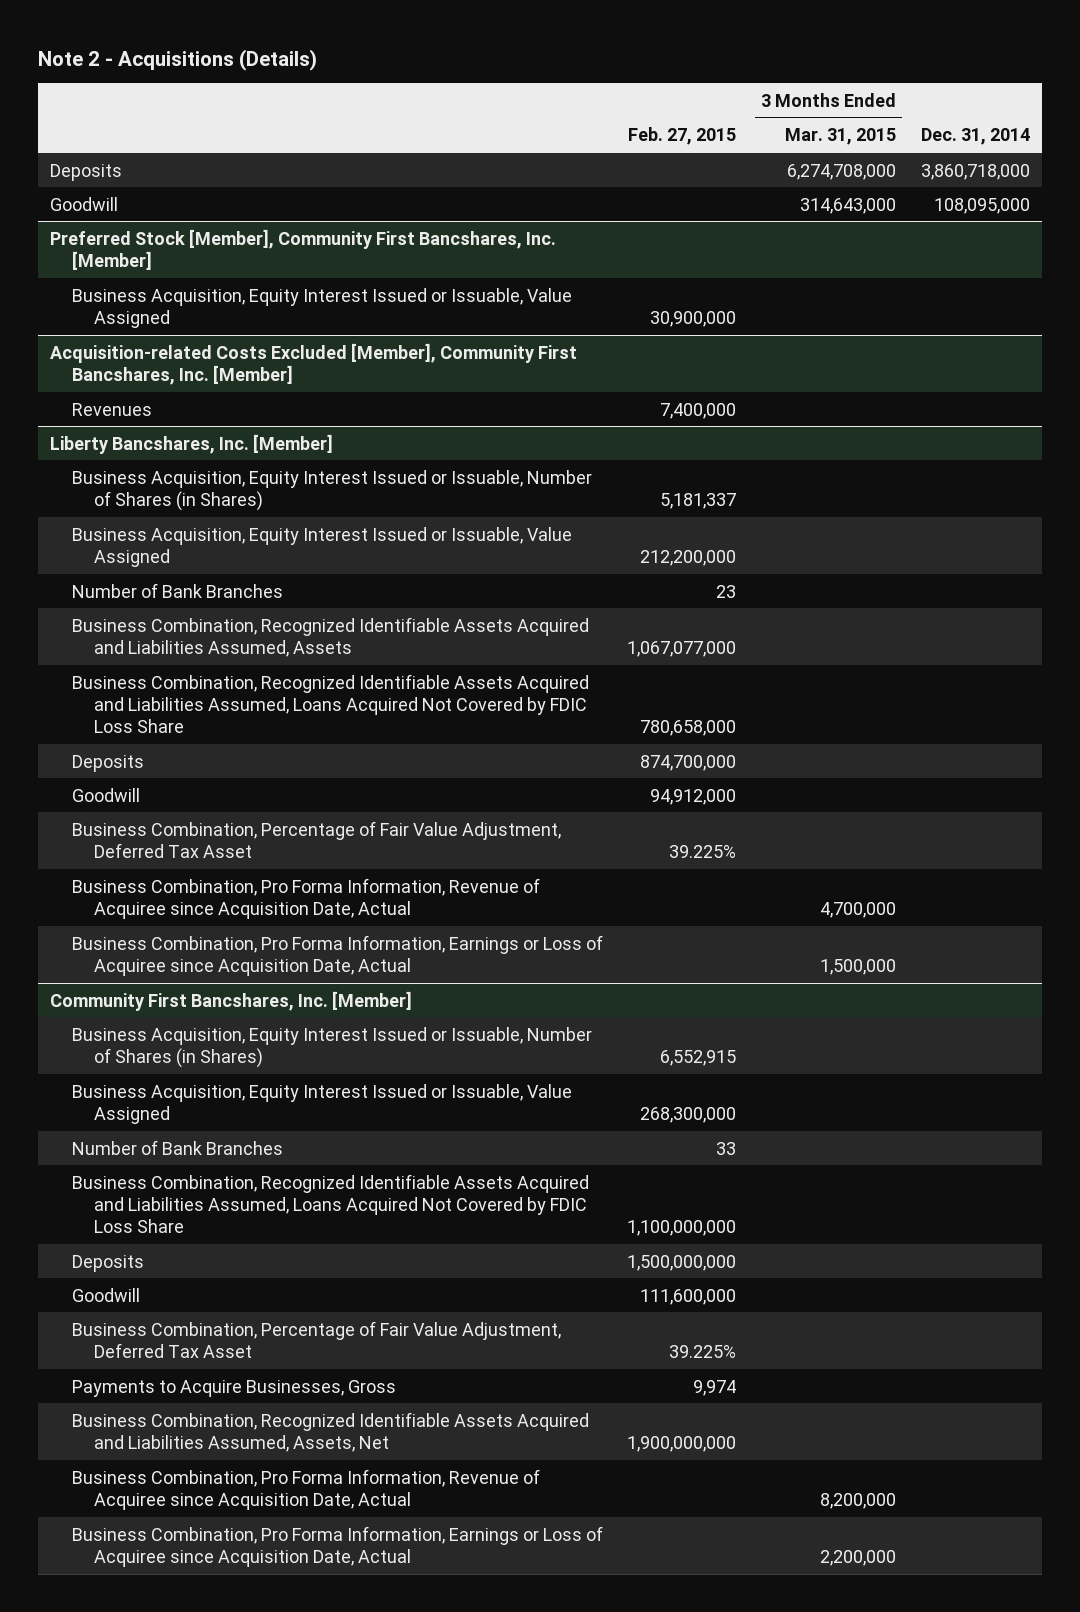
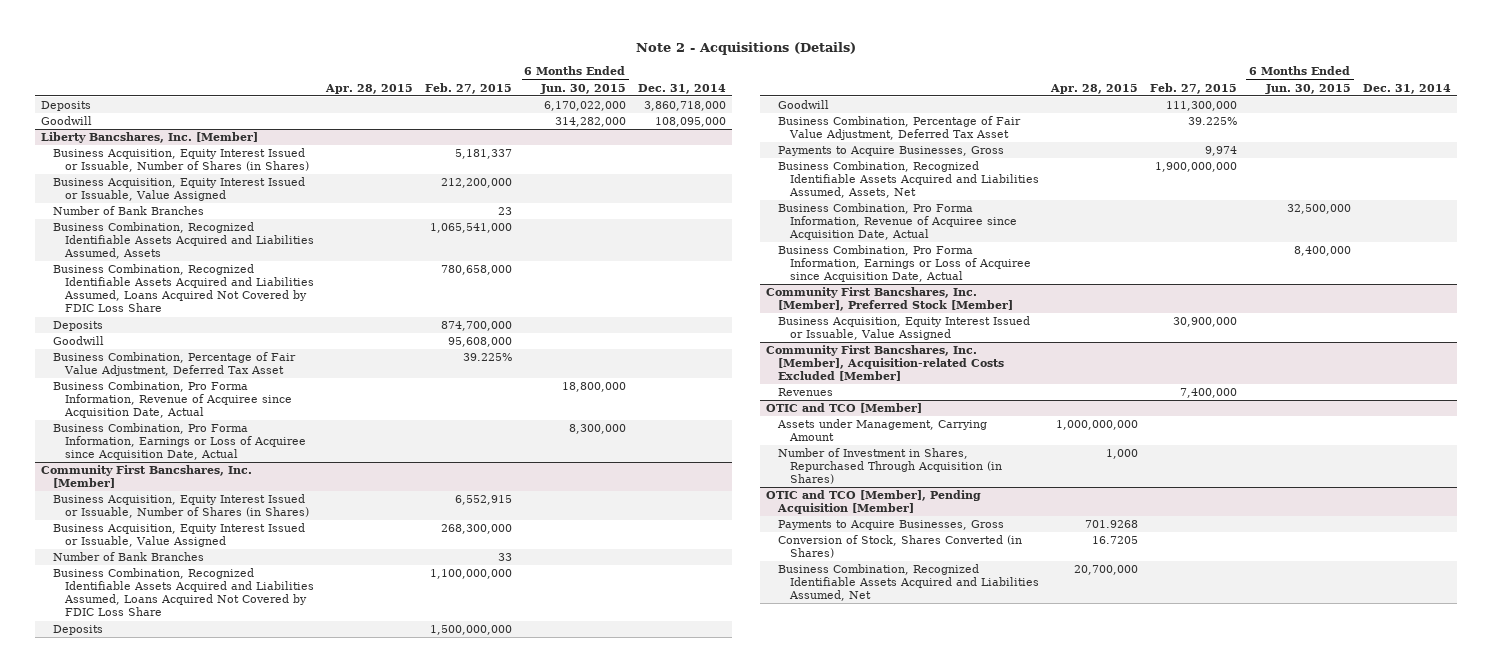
- | Feb. 27, 2015 | 3 Months Ended Mar. 31, 2015 | Dec. 31, 2014
+ | Apr. 28, 2015 | Feb. 27, 2015 | 6 Months Ended Jun. 30, 2015 | Dec. 31, 2014
- Preferred Stock [Member], Community First Bancshares, Inc. [Member]
- Business Acquisition, Equity Interest Issued or Issuable, Value Assigned | 30,900,000 | |
- Acquisition-related Costs Excluded [Member], Community First Bancshares, Inc. [Member]
- Revenues | 7,400,000 | |
@ Liberty Bancshares, Inc. [Member]
- Business Combination, Recognized Identifiable Assets Acquired and Liabilities Assumed, Assets | 1,067,077,000 | |
+ Business Combination, Recognized Identifiable Assets Acquired and Liabilities Assumed, Assets | | 1,065,541,000 | |
- Goodwill | 94,912,000 | |
+ Goodwill | | 95,608,000 | |
@ Community First Bancshares, Inc. [Member]
- Goodwill | 111,600,000 | |
+ Goodwill | | 111,300,000 | |
+ Community First Bancshares, Inc. [Member], Preferred Stock [Member]
+ Business Acquisition, Equity Interest Issued or Issuable, Value Assigned | | 30,900,000 | |
+ Community First Bancshares, Inc. [Member], Acquisition-related Costs Excluded [Member]
+ Revenues | | 7,400,000 | |
+ OTIC and TCO [Member]
+ Assets under Management, Carrying Amount | 1,000,000,000 | | |
+ Number of Investment in Shares, Repurchased Through Acquisition (in Shares) | 1,000 | | |
+ OTIC and TCO [Member], Pending Acquisition [Member]
+ Payments to Acquire Businesses, Gross | 701.9268 | | |
+ Conversion of Stock, Shares Converted (in Shares) | 16.7205 | | |
+ Business Combination, Recognized Identifiable Assets Acquired and Liabilities Assumed, Net | 20,700,000 | | |

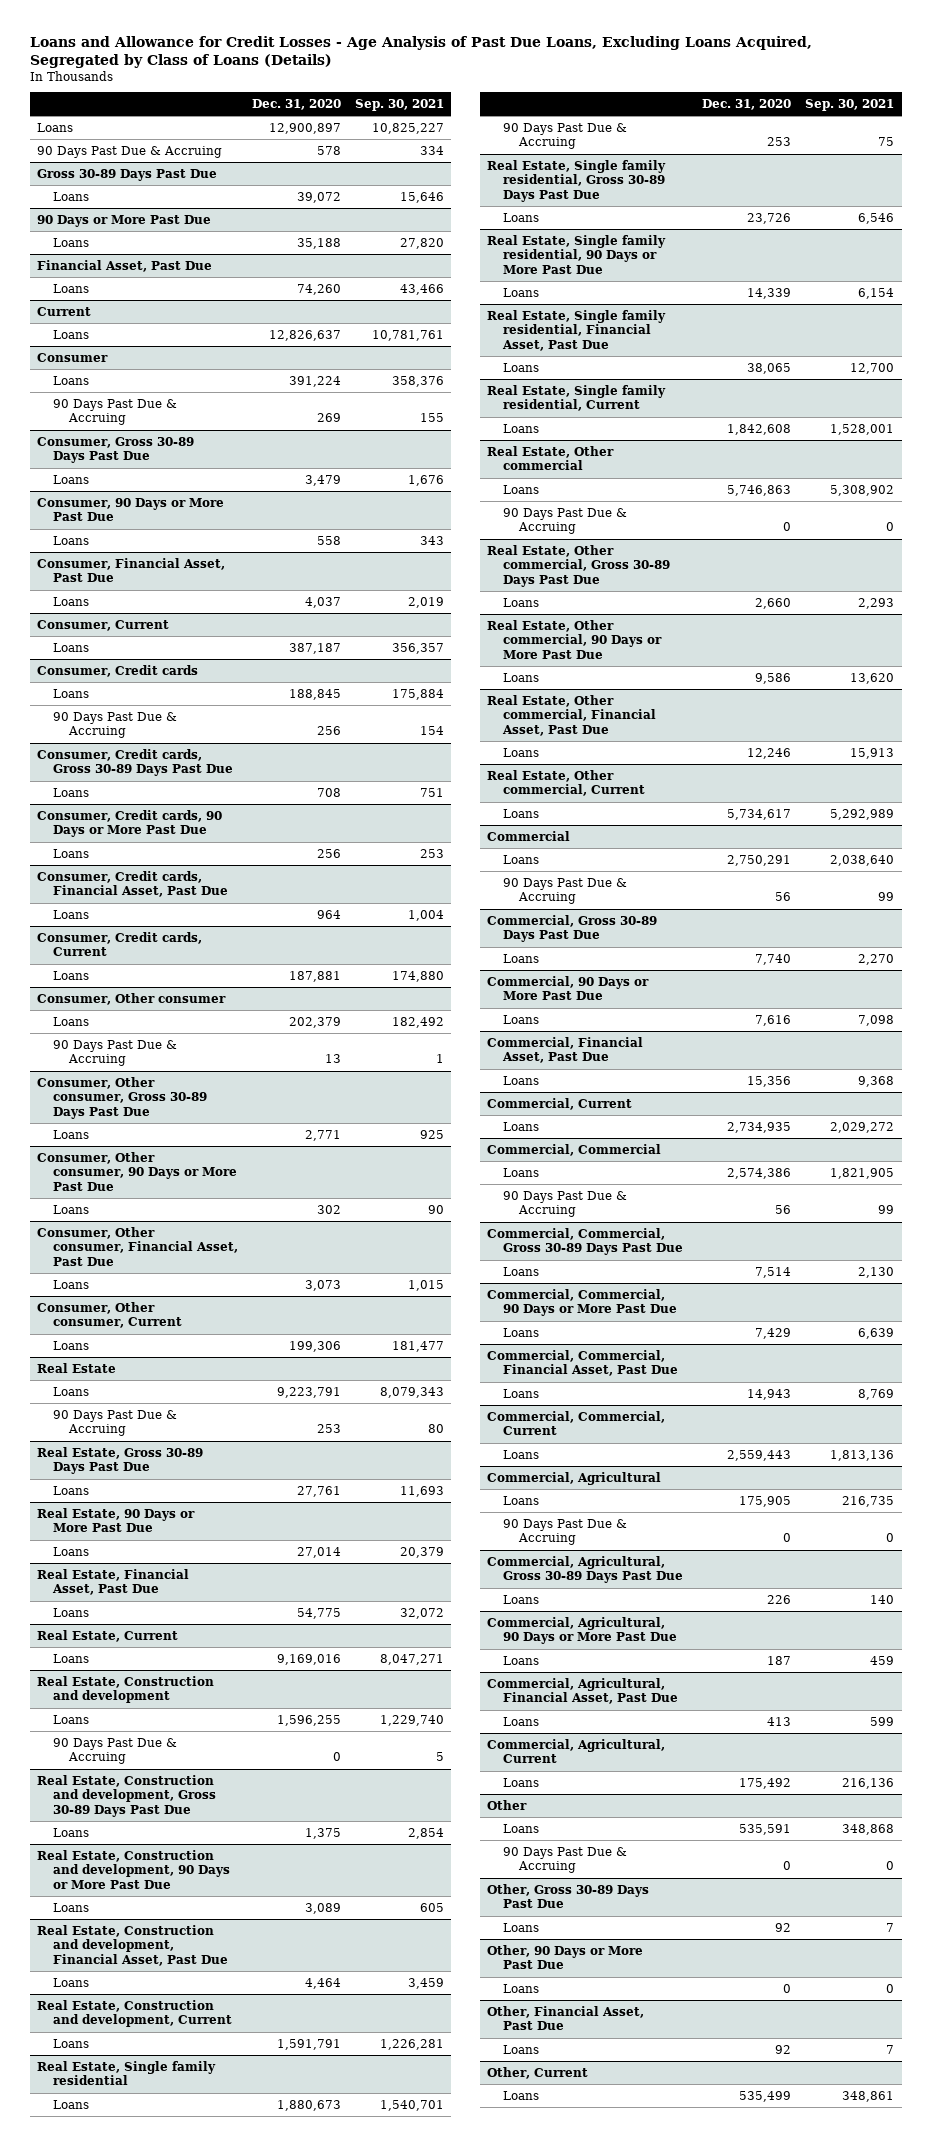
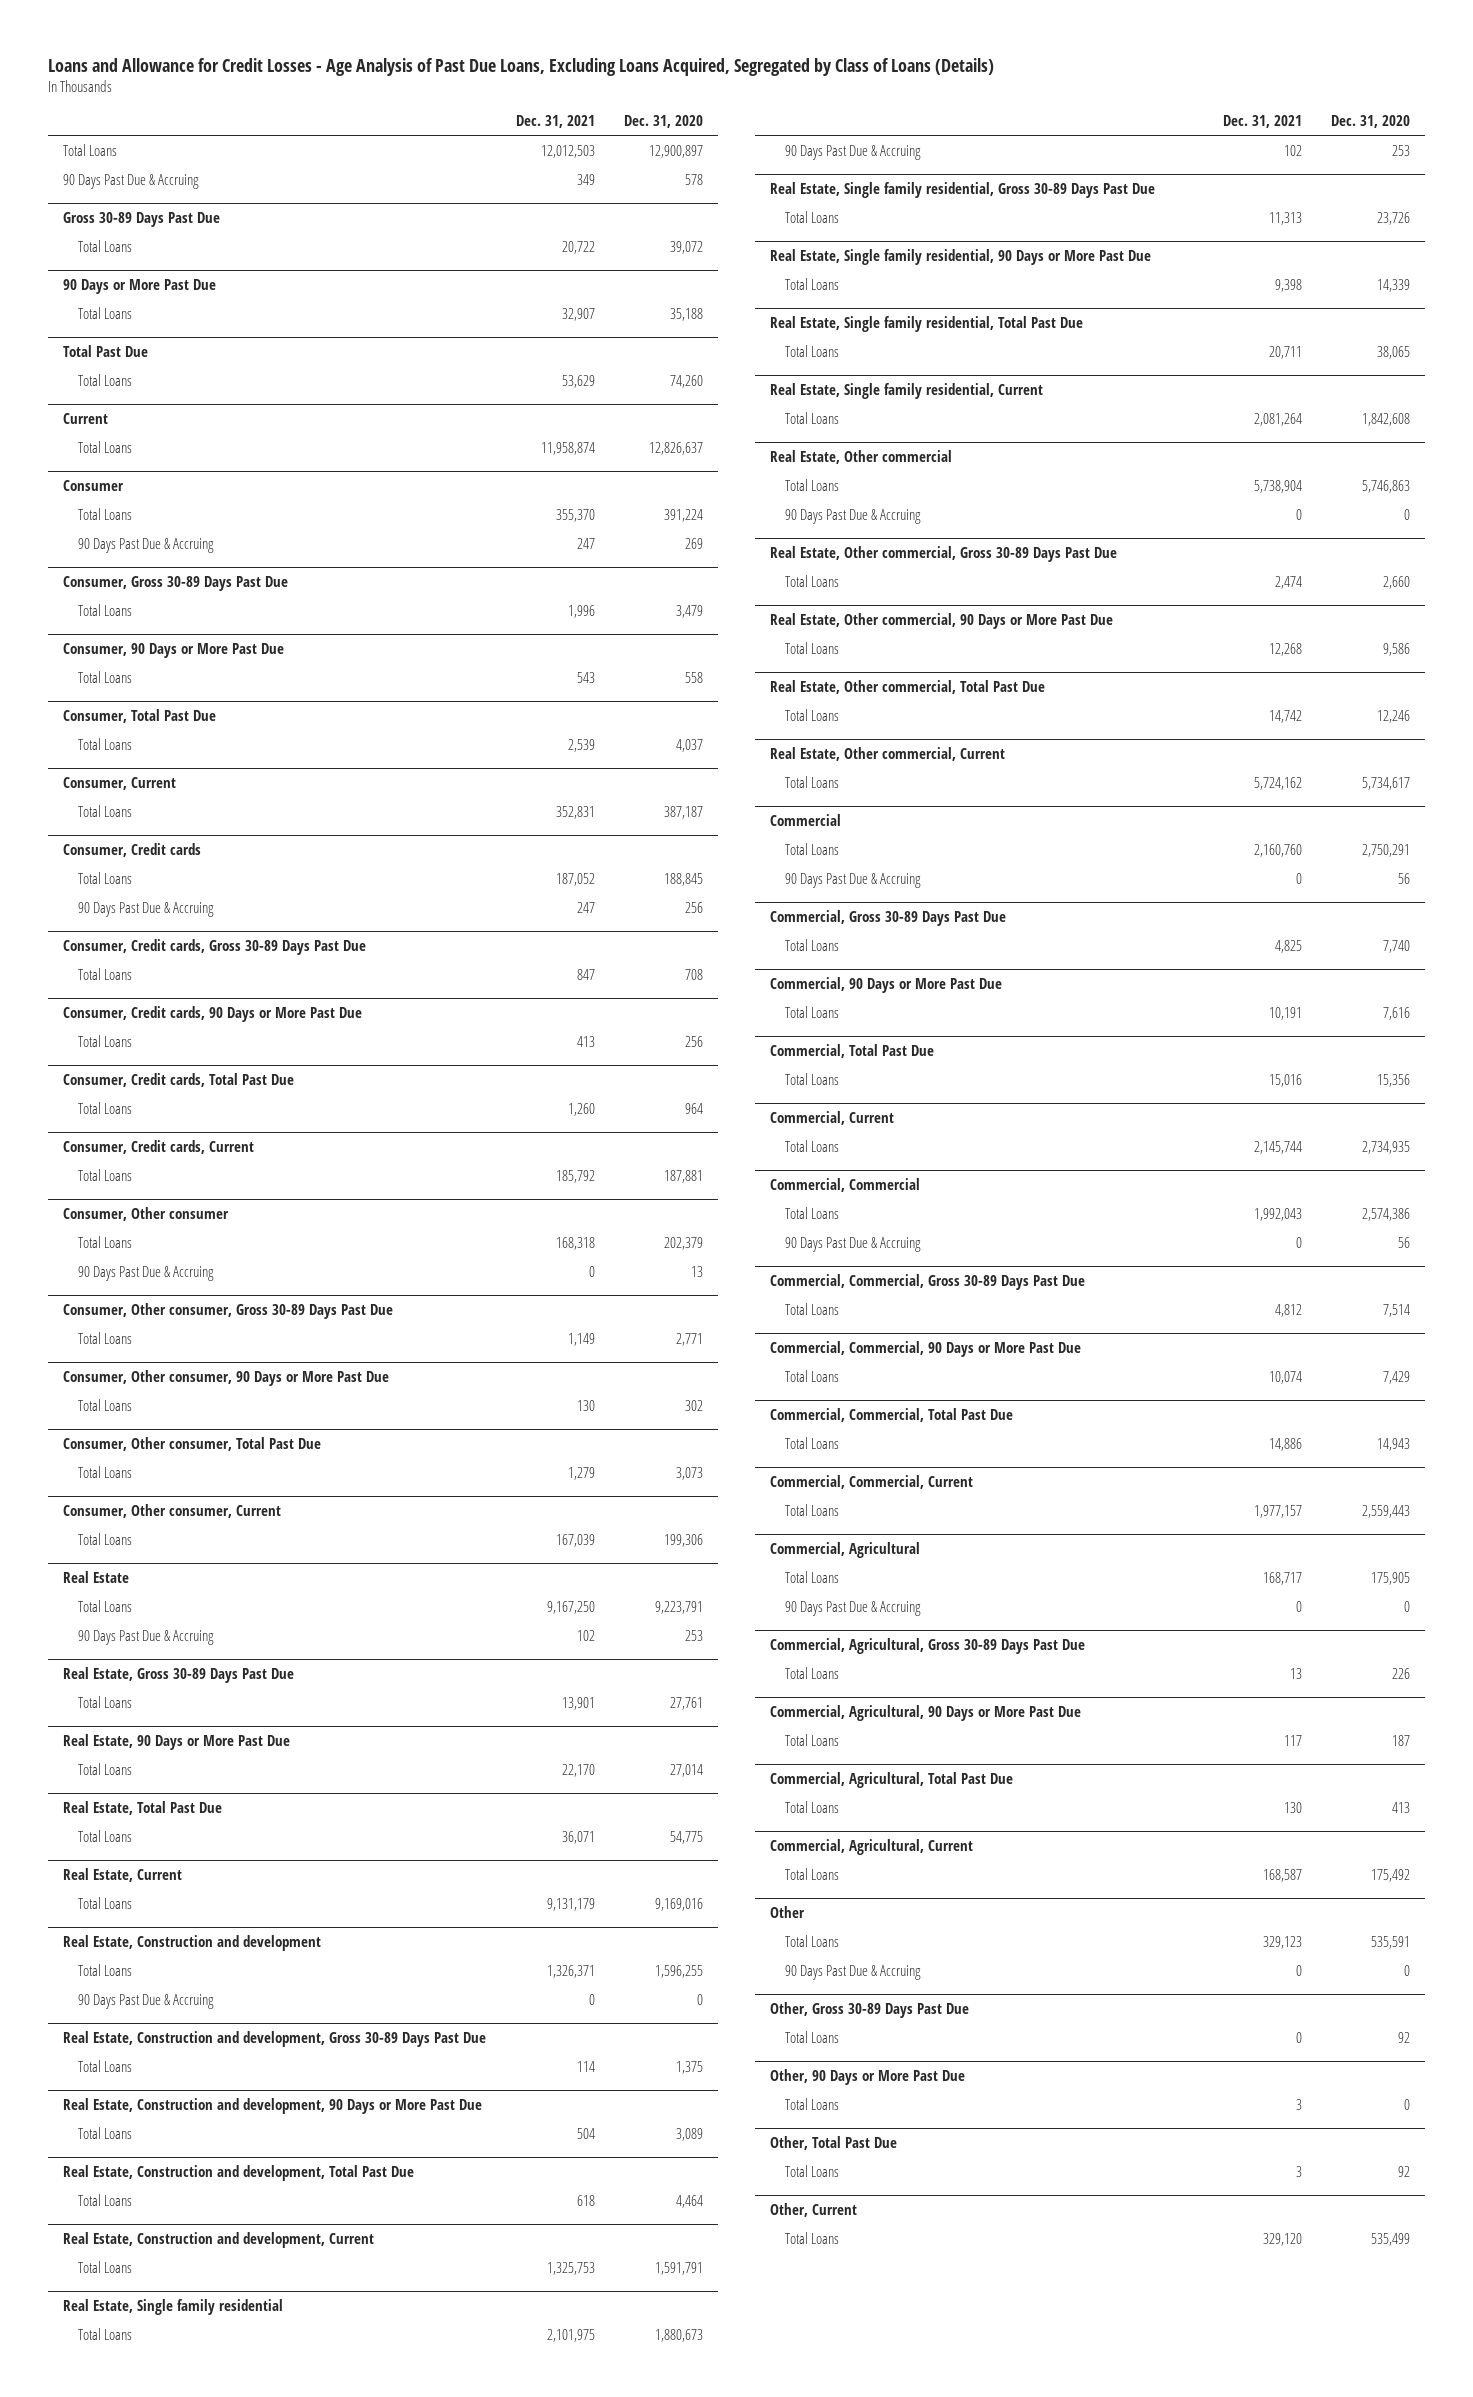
- | Dec. 31, 2020 | Sep. 30, 2021
+ | Dec. 31, 2021 | Dec. 31, 2020
- Loans | 12,900,897 | 10,825,227
+ Total Loans | 12,012,503 | 12,900,897
@ Gross 30-89 Days Past Due
- Loans | 39,072 | 15,646
+ Total Loans | 20,722 | 39,072
@ 90 Days or More Past Due
- Loans | 35,188 | 27,820
- Financial Asset, Past Due
- Loans | 74,260 | 43,466
@ 90 Days or More Past Due
+ Total Loans | 32,907 | 35,188
+ Total Past Due
+ Total Loans | 53,629 | 74,260
@ Current
- Loans | 12,826,637 | 10,781,761
+ Total Loans | 11,958,874 | 12,826,637
@ Consumer
- Loans | 391,224 | 358,376
+ Total Loans | 355,370 | 391,224
@ Consumer, Gross 30-89 Days Past Due
- Loans | 3,479 | 1,676
+ Total Loans | 1,996 | 3,479
@ Consumer, 90 Days or More Past Due
- Loans | 558 | 343
- Consumer, Financial Asset, Past Due
- Loans | 4,037 | 2,019
@ Consumer, 90 Days or More Past Due
+ Total Loans | 543 | 558
+ Consumer, Total Past Due
+ Total Loans | 2,539 | 4,037
@ Consumer, Current
- Loans | 387,187 | 356,357
+ Total Loans | 352,831 | 387,187
@ Consumer, Credit cards
- Loans | 188,845 | 175,884
+ Total Loans | 187,052 | 188,845
@ Consumer, Credit cards, Gross 30-89 Days Past Due
- Loans | 708 | 751
+ Total Loans | 847 | 708
@ Consumer, Credit cards, 90 Days or More Past Due
- Loans | 256 | 253
- Consumer, Credit cards, Financial Asset, Past Due
- Loans | 964 | 1,004
@ Consumer, Credit cards, 90 Days or More Past Due
+ Total Loans | 413 | 256
+ Consumer, Credit cards, Total Past Due
+ Total Loans | 1,260 | 964
@ Consumer, Credit cards, Current
- Loans | 187,881 | 174,880
+ Total Loans | 185,792 | 187,881
@ Consumer, Other consumer
- Loans | 202,379 | 182,492
+ Total Loans | 168,318 | 202,379
@ Consumer, Other consumer, Gross 30-89 Days Past Due
- Loans | 2,771 | 925
+ Total Loans | 1,149 | 2,771
@ Consumer, Other consumer, 90 Days or More Past Due
- Loans | 302 | 90
- Consumer, Other consumer, Financial Asset, Past Due
- Loans | 3,073 | 1,015
@ Consumer, Other consumer, 90 Days or More Past Due
+ Total Loans | 130 | 302
+ Consumer, Other consumer, Total Past Due
+ Total Loans | 1,279 | 3,073
@ Consumer, Other consumer, Current
- Loans | 199,306 | 181,477
+ Total Loans | 167,039 | 199,306
@ Real Estate
- Loans | 9,223,791 | 8,079,343
+ Total Loans | 9,167,250 | 9,223,791
@ Real Estate, Gross 30-89 Days Past Due
- Loans | 27,761 | 11,693
+ Total Loans | 13,901 | 27,761
@ Real Estate, 90 Days or More Past Due
- Loans | 27,014 | 20,379
- Real Estate, Financial Asset, Past Due
- Loans | 54,775 | 32,072
@ Real Estate, 90 Days or More Past Due
+ Total Loans | 22,170 | 27,014
+ Real Estate, Total Past Due
+ Total Loans | 36,071 | 54,775
@ Real Estate, Current
- Loans | 9,169,016 | 8,047,271
+ Total Loans | 9,131,179 | 9,169,016
@ Real Estate, Construction and development
- Loans | 1,596,255 | 1,229,740
+ Total Loans | 1,326,371 | 1,596,255
@ Real Estate, Construction and development, Gross 30-89 Days Past Due
- Loans | 1,375 | 2,854
+ Total Loans | 114 | 1,375
@ Real Estate, Construction and development, 90 Days or More Past Due
- Loans | 3,089 | 605
- Real Estate, Construction and development, Financial Asset, Past Due
- Loans | 4,464 | 3,459
@ Real Estate, Construction and development, 90 Days or More Past Due
+ Total Loans | 504 | 3,089
+ Real Estate, Construction and development, Total Past Due
+ Total Loans | 618 | 4,464
@ Real Estate, Construction and development, Current
- Loans | 1,591,791 | 1,226,281
+ Total Loans | 1,325,753 | 1,591,791
@ Real Estate, Single family residential
- Loans | 1,880,673 | 1,540,701
+ Total Loans | 2,101,975 | 1,880,673
@ Real Estate, Single family residential, Gross 30-89 Days Past Due
- Loans | 23,726 | 6,546
+ Total Loans | 11,313 | 23,726
@ Real Estate, Single family residential, 90 Days or More Past Due
- Loans | 14,339 | 6,154
- Real Estate, Single family residential, Financial Asset, Past Due
- Loans | 38,065 | 12,700
@ Real Estate, Single family residential, 90 Days or More Past Due
+ Total Loans | 9,398 | 14,339
+ Real Estate, Single family residential, Total Past Due
+ Total Loans | 20,711 | 38,065
@ Real Estate, Single family residential, Current
- Loans | 1,842,608 | 1,528,001
+ Total Loans | 2,081,264 | 1,842,608
@ Real Estate, Other commercial
- Loans | 5,746,863 | 5,308,902
+ Total Loans | 5,738,904 | 5,746,863
@ Real Estate, Other commercial, Gross 30-89 Days Past Due
- Loans | 2,660 | 2,293
+ Total Loans | 2,474 | 2,660
@ Real Estate, Other commercial, 90 Days or More Past Due
- Loans | 9,586 | 13,620
- Real Estate, Other commercial, Financial Asset, Past Due
- Loans | 12,246 | 15,913
@ Real Estate, Other commercial, 90 Days or More Past Due
+ Total Loans | 12,268 | 9,586
+ Real Estate, Other commercial, Total Past Due
+ Total Loans | 14,742 | 12,246
@ Real Estate, Other commercial, Current
- Loans | 5,734,617 | 5,292,989
+ Total Loans | 5,724,162 | 5,734,617
@ Commercial
- Loans | 2,750,291 | 2,038,640
+ Total Loans | 2,160,760 | 2,750,291
@ Commercial, Gross 30-89 Days Past Due
- Loans | 7,740 | 2,270
+ Total Loans | 4,825 | 7,740
@ Commercial, 90 Days or More Past Due
- Loans | 7,616 | 7,098
- Commercial, Financial Asset, Past Due
- Loans | 15,356 | 9,368
@ Commercial, 90 Days or More Past Due
+ Total Loans | 10,191 | 7,616
+ Commercial, Total Past Due
+ Total Loans | 15,016 | 15,356
@ Commercial, Current
- Loans | 2,734,935 | 2,029,272
+ Total Loans | 2,145,744 | 2,734,935
@ Commercial, Commercial
- Loans | 2,574,386 | 1,821,905
+ Total Loans | 1,992,043 | 2,574,386
@ Commercial, Commercial, Gross 30-89 Days Past Due
- Loans | 7,514 | 2,130
+ Total Loans | 4,812 | 7,514
@ Commercial, Commercial, 90 Days or More Past Due
- Loans | 7,429 | 6,639
- Commercial, Commercial, Financial Asset, Past Due
- Loans | 14,943 | 8,769
@ Commercial, Commercial, 90 Days or More Past Due
+ Total Loans | 10,074 | 7,429
+ Commercial, Commercial, Total Past Due
+ Total Loans | 14,886 | 14,943
@ Commercial, Commercial, Current
- Loans | 2,559,443 | 1,813,136
+ Total Loans | 1,977,157 | 2,559,443
@ Commercial, Agricultural
- Loans | 175,905 | 216,735
+ Total Loans | 168,717 | 175,905
@ Commercial, Agricultural, Gross 30-89 Days Past Due
- Loans | 226 | 140
+ Total Loans | 13 | 226
@ Commercial, Agricultural, 90 Days or More Past Due
- Loans | 187 | 459
- Commercial, Agricultural, Financial Asset, Past Due
- Loans | 413 | 599
@ Commercial, Agricultural, 90 Days or More Past Due
+ Total Loans | 117 | 187
+ Commercial, Agricultural, Total Past Due
+ Total Loans | 130 | 413
@ Commercial, Agricultural, Current
- Loans | 175,492 | 216,136
+ Total Loans | 168,587 | 175,492
@ Other
- Loans | 535,591 | 348,868
+ Total Loans | 329,123 | 535,591
@ Other, Gross 30-89 Days Past Due
- Loans | 92 | 7
+ Total Loans | 0 | 92
@ Other, 90 Days or More Past Due
- Loans | 0 | 0
- Other, Financial Asset, Past Due
- Loans | 92 | 7
@ Other, 90 Days or More Past Due
+ Total Loans | 3 | 0
+ Other, Total Past Due
+ Total Loans | 3 | 92
@ Other, Current
- Loans | 535,499 | 348,861
+ Total Loans | 329,120 | 535,499

